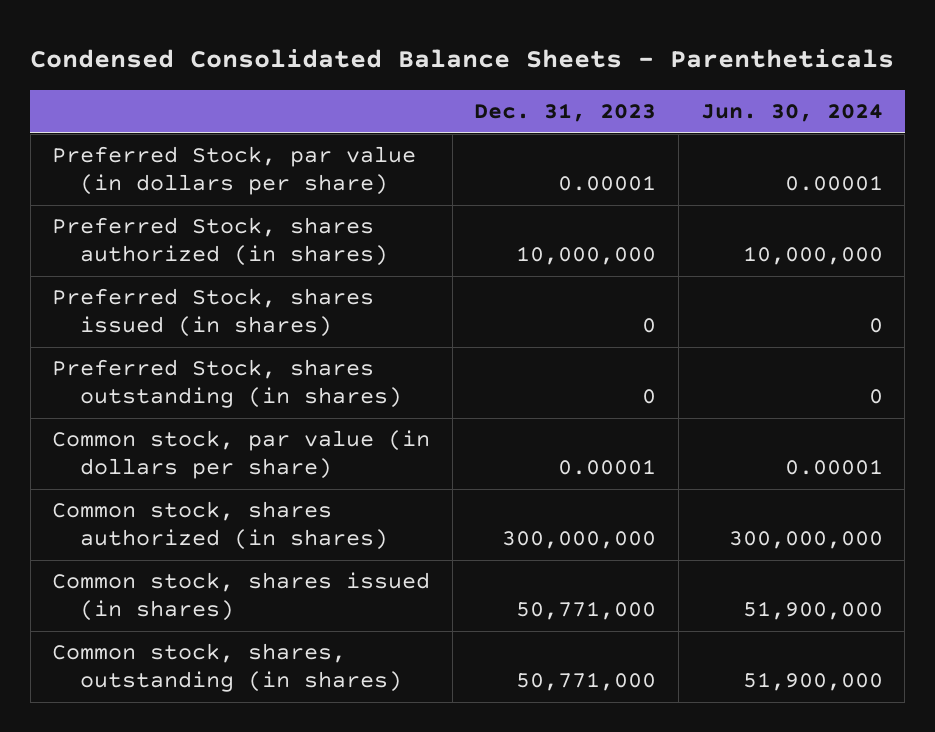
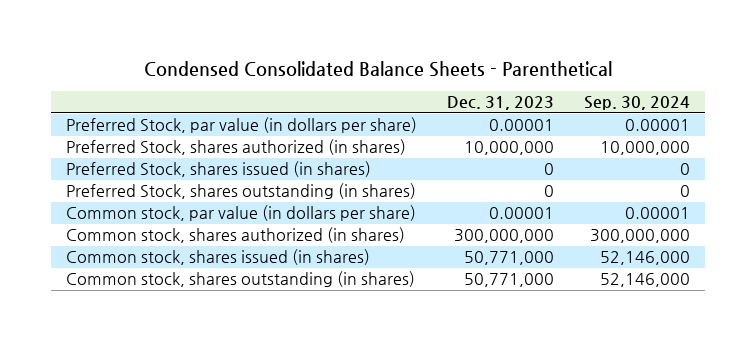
- Condensed Consolidated Balance Sheets - Parentheticals
+ Condensed Consolidated Balance Sheets - Parenthetical
- | Dec. 31, 2023 | Jun. 30, 2024
+ | Dec. 31, 2023 | Sep. 30, 2024
- Common stock, shares, outstanding (in shares) | 50,771,000 | 51,900,000
+ Common stock, shares outstanding (in shares) | 50,771,000 | 52,146,000

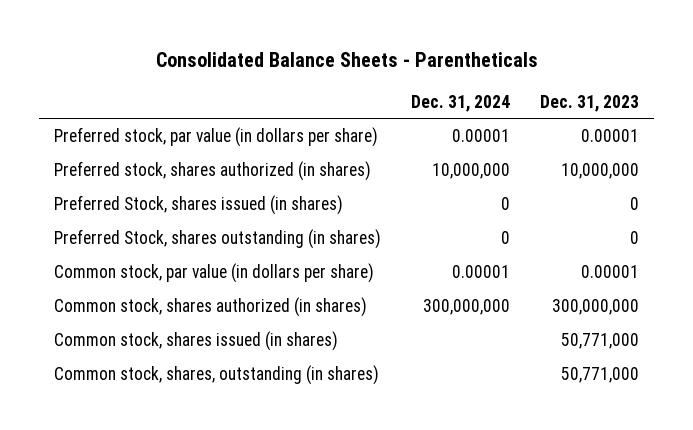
- Condensed Consolidated Balance Sheets - Parenthetical
+ Consolidated Balance Sheets - Parentheticals
- | Dec. 31, 2023 | Sep. 30, 2024
+ | Dec. 31, 2024 | Dec. 31, 2023
- Preferred Stock, par value (in dollars per share) | 0.00001 | 0.00001
- Preferred Stock, shares authorized (in shares) | 10,000,000 | 10,000,000
+ Preferred stock, par value (in dollars per share) | 0.00001 | 0.00001
+ Preferred stock, shares authorized (in shares) | 10,000,000 | 10,000,000
- Common stock, shares outstanding (in shares) | 50,771,000 | 52,146,000
+ Common stock, shares, outstanding (in shares) | | 50,771,000

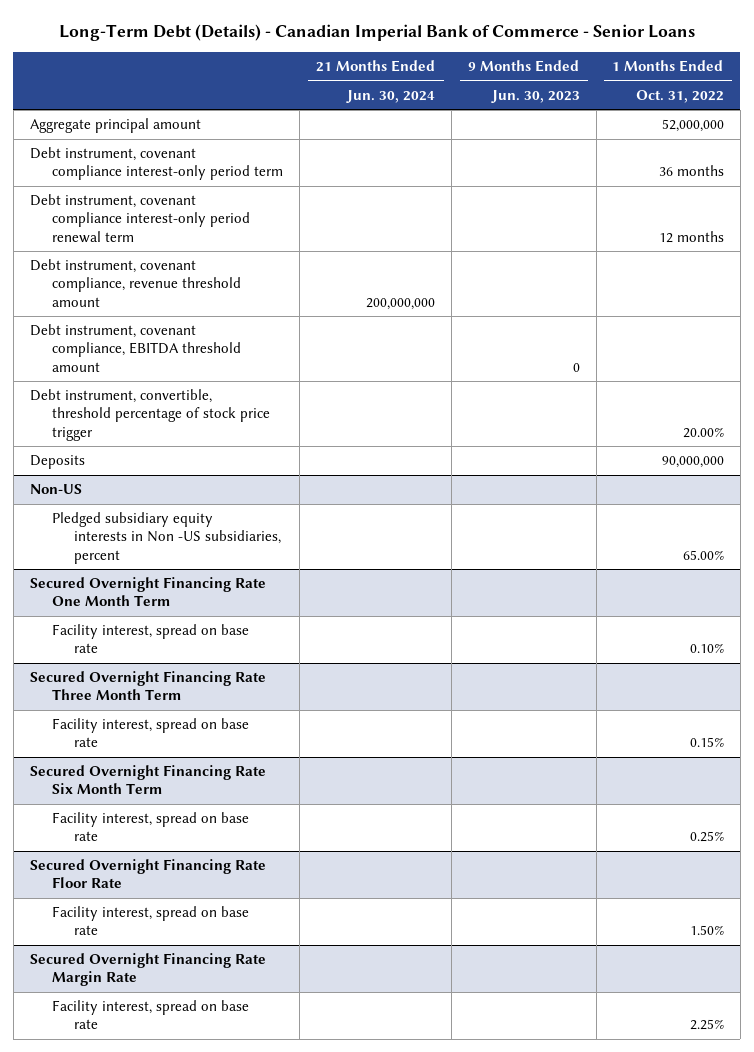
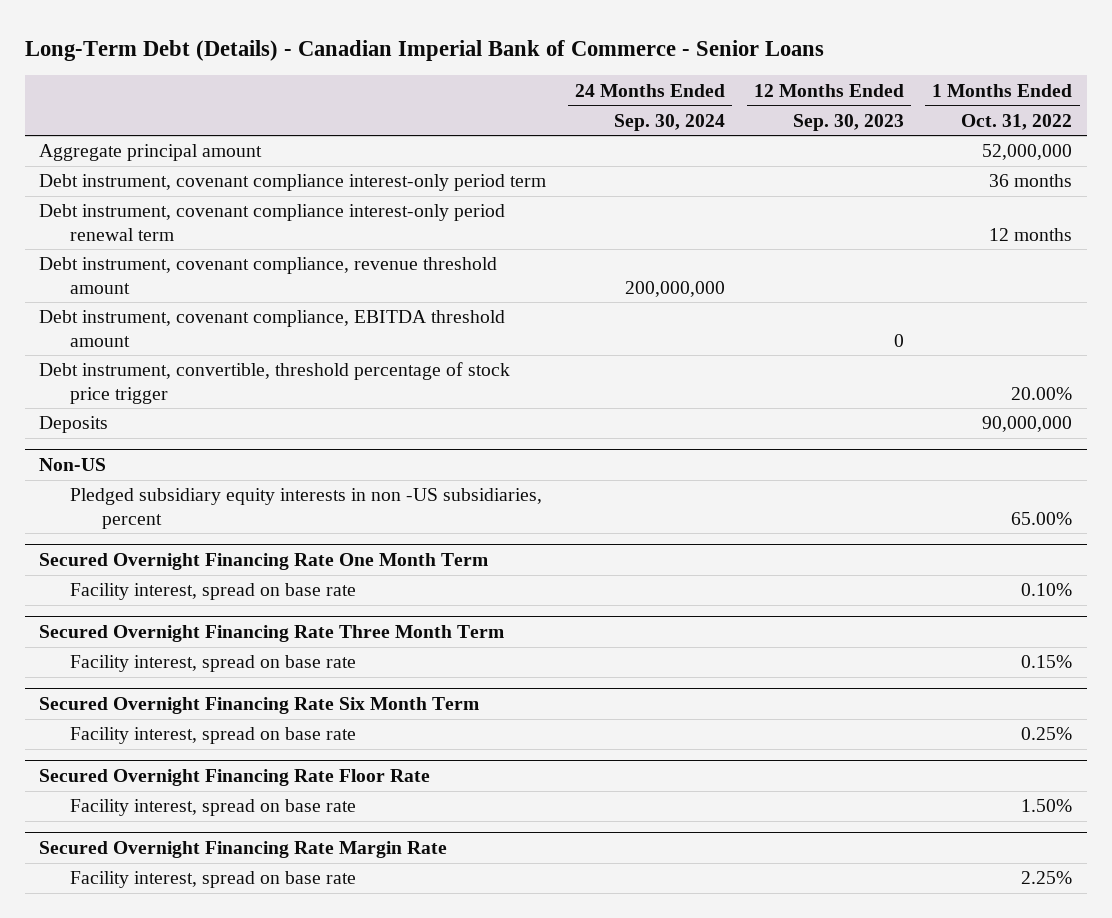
- | 21 Months Ended Jun. 30, 2024 | 9 Months Ended Jun. 30, 2023 | 1 Months Ended Oct. 31, 2022
+ | 24 Months Ended Sep. 30, 2024 | 12 Months Ended Sep. 30, 2023 | 1 Months Ended Oct. 31, 2022
@ Non-US
- Pledged subsidiary equity interests in Non -US subsidiaries, percent | | | 65.00%
+ Pledged subsidiary equity interests in non -US subsidiaries, percent | | | 65.00%

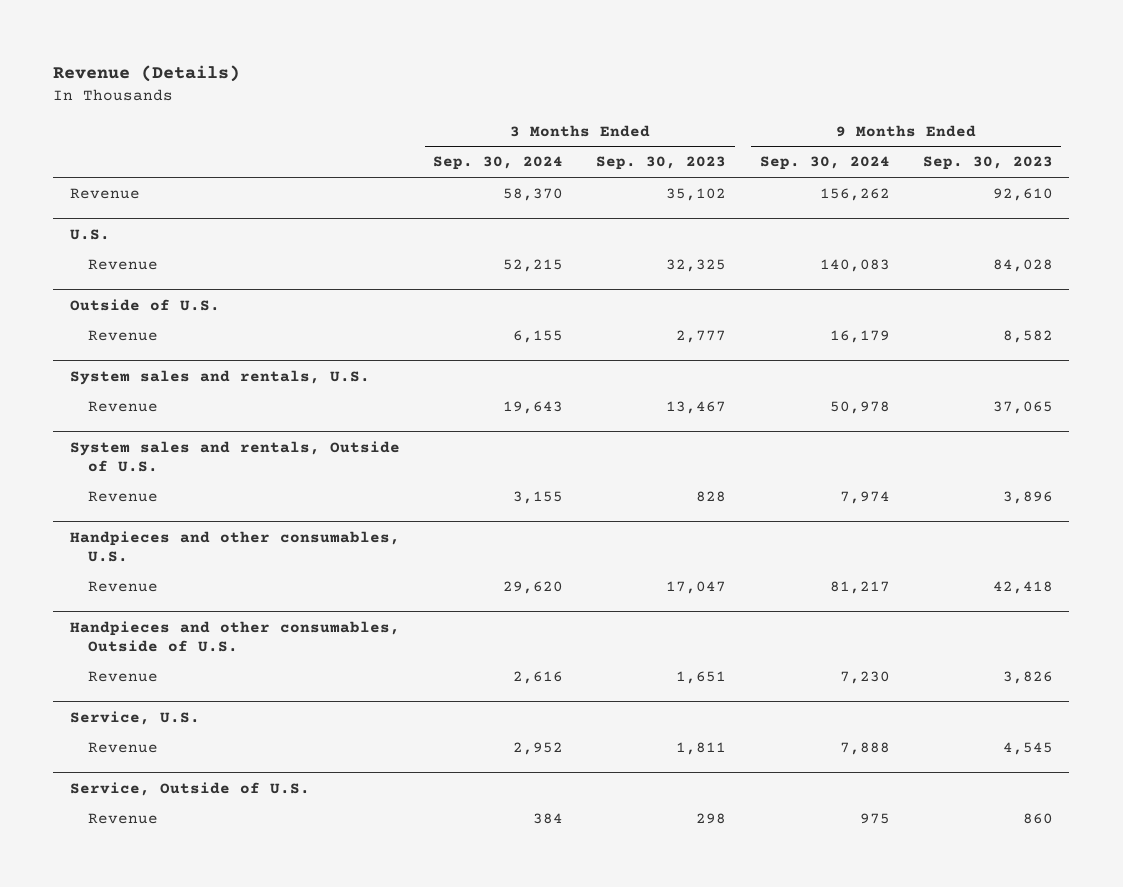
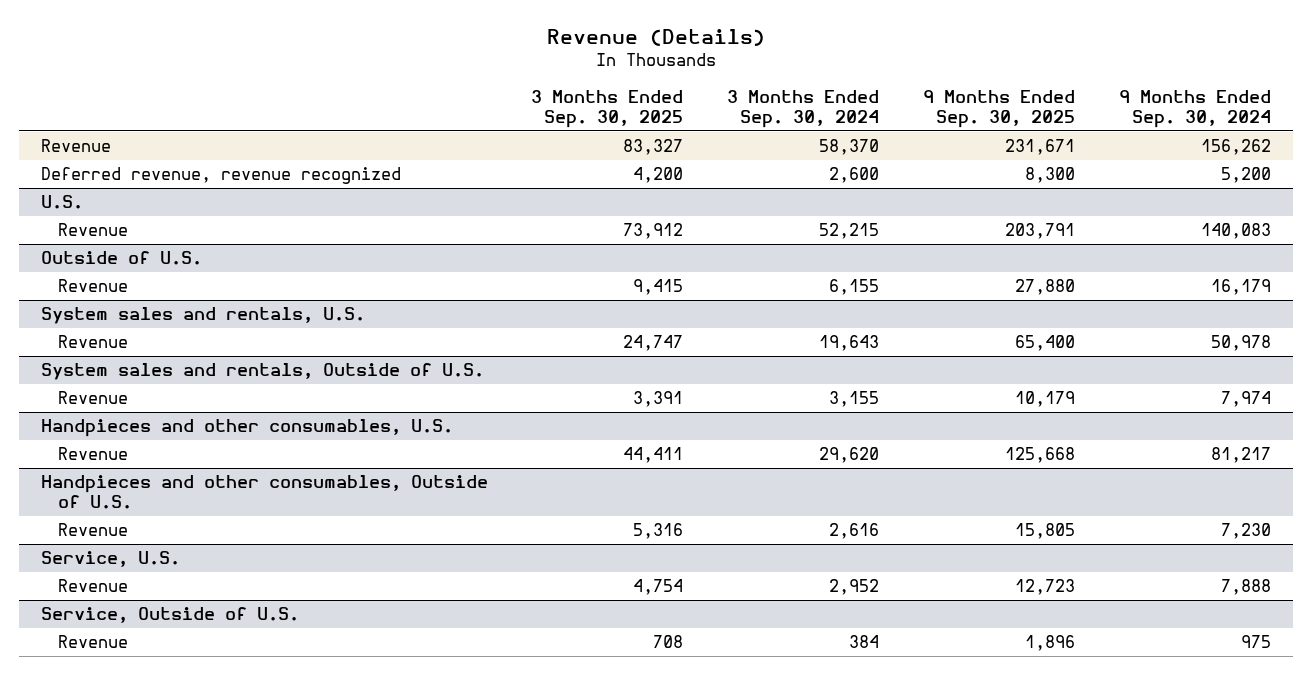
- | 3 Months Ended Sep. 30, 2024 | 3 Months Ended Sep. 30, 2023 | 9 Months Ended Sep. 30, 2024 | 9 Months Ended Sep. 30, 2023
+ | 3 Months Ended Sep. 30, 2025 | 3 Months Ended Sep. 30, 2024 | 9 Months Ended Sep. 30, 2025 | 9 Months Ended Sep. 30, 2024
+ Deferred revenue, revenue recognized | 4,200 | 2,600 | 8,300 | 5,200

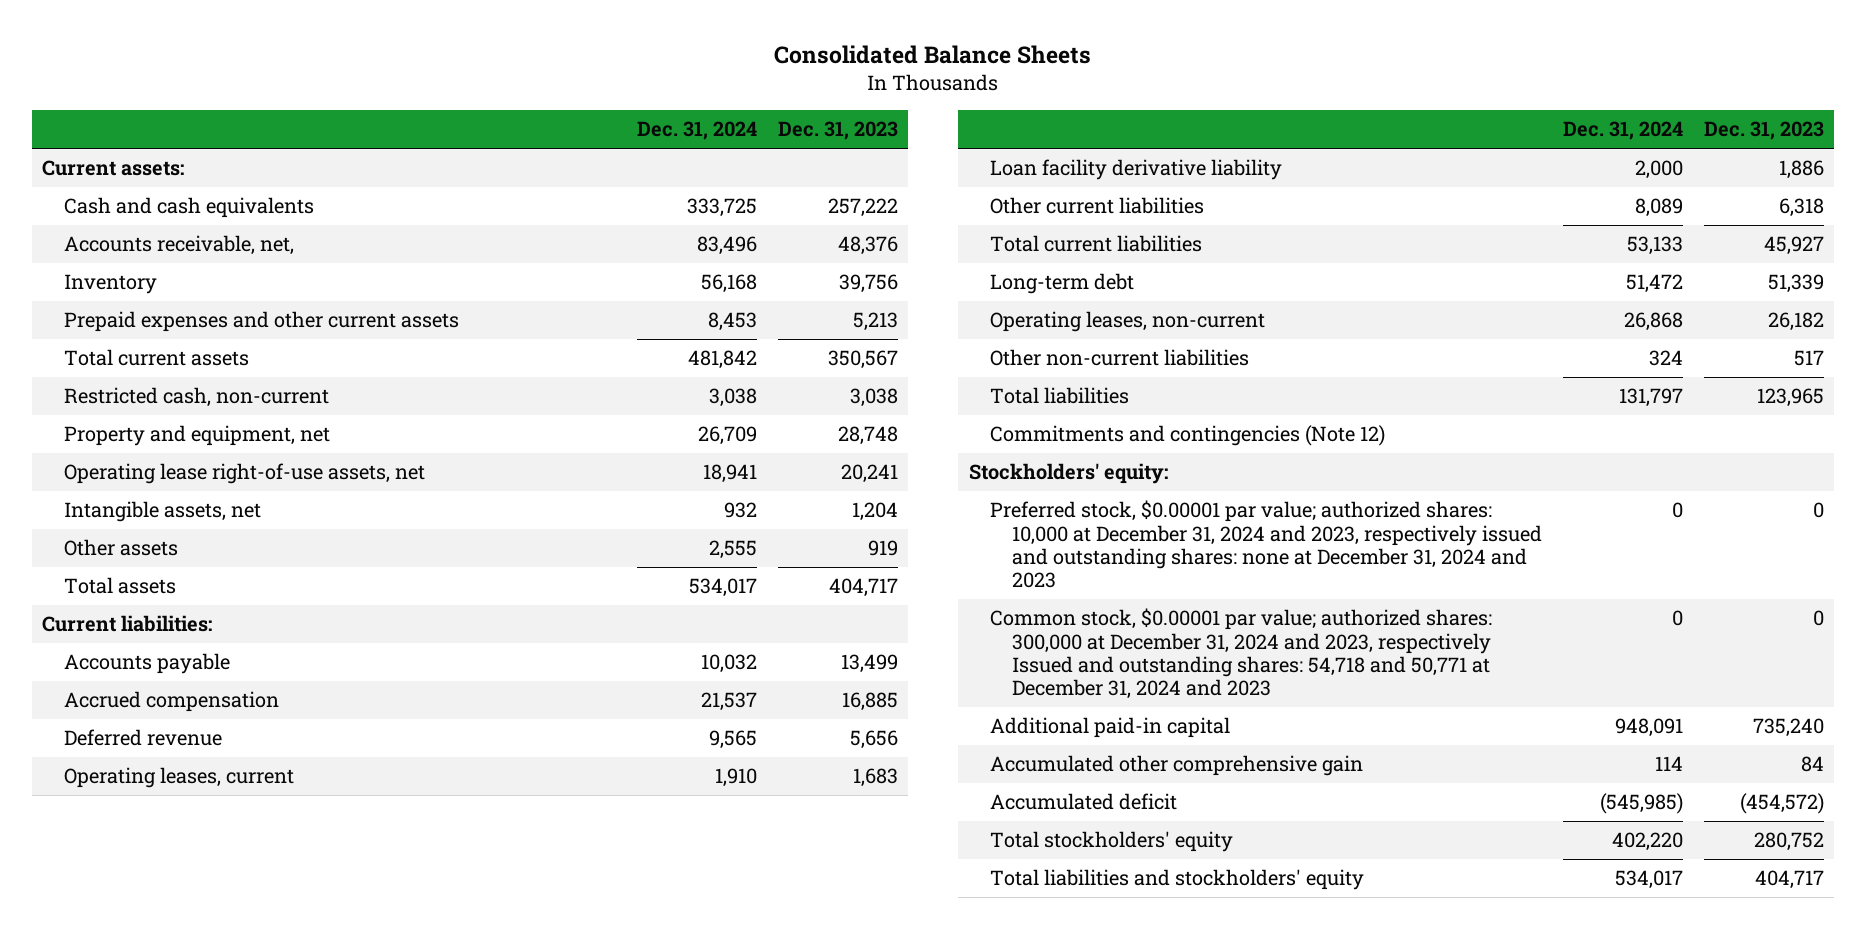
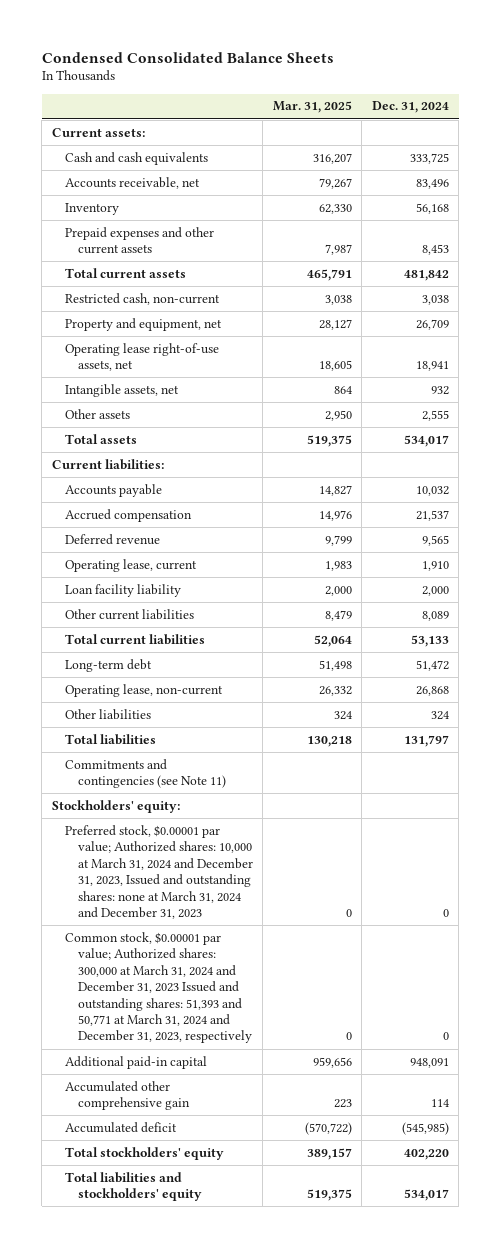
- Consolidated Balance Sheets
+ Condensed Consolidated Balance Sheets
- | Dec. 31, 2024 | Dec. 31, 2023
+ | Mar. 31, 2025 | Dec. 31, 2024
- Accounts receivable, net, | 83,496 | 48,376
+ Accounts receivable, net | 79,267 | 83,496
- Operating leases, current | 1,910 | 1,683
- Loan facility derivative liability | 2,000 | 1,886
+ Operating lease, current | 1,983 | 1,910
+ Loan facility liability | 2,000 | 2,000
- Operating leases, non-current | 26,868 | 26,182
- Other non-current liabilities | 324 | 517
+ Operating lease, non-current | 26,332 | 26,868
+ Other liabilities | 324 | 324
- Commitments and contingencies (Note 12)
+ Commitments and contingencies (see Note 11)
- Preferred stock, $0.00001 par value; authorized shares: 10,000 at December 31, 2024 and 2023, respectively issued and outstanding shares: none at December 31, 2024 and 2023 | 0 | 0
- Common stock, $0.00001 par value; authorized shares: 300,000 at December 31, 2024 and 2023, respectively Issued and outstanding shares: 54,718 and 50,771 at December 31, 2024 and 2023 | 0 | 0
+ Preferred stock, $0.00001 par value; Authorized shares: 10,000 at March 31, 2024 and December 31, 2023, Issued and outstanding shares: none at March 31, 2024 and December 31, 2023 | 0 | 0
+ Common stock, $0.00001 par value; Authorized shares: 300,000 at March 31, 2024 and December 31, 2023 Issued and outstanding shares: 51,393 and 50,771 at March 31, 2024 and December 31, 2023, respectively | 0 | 0

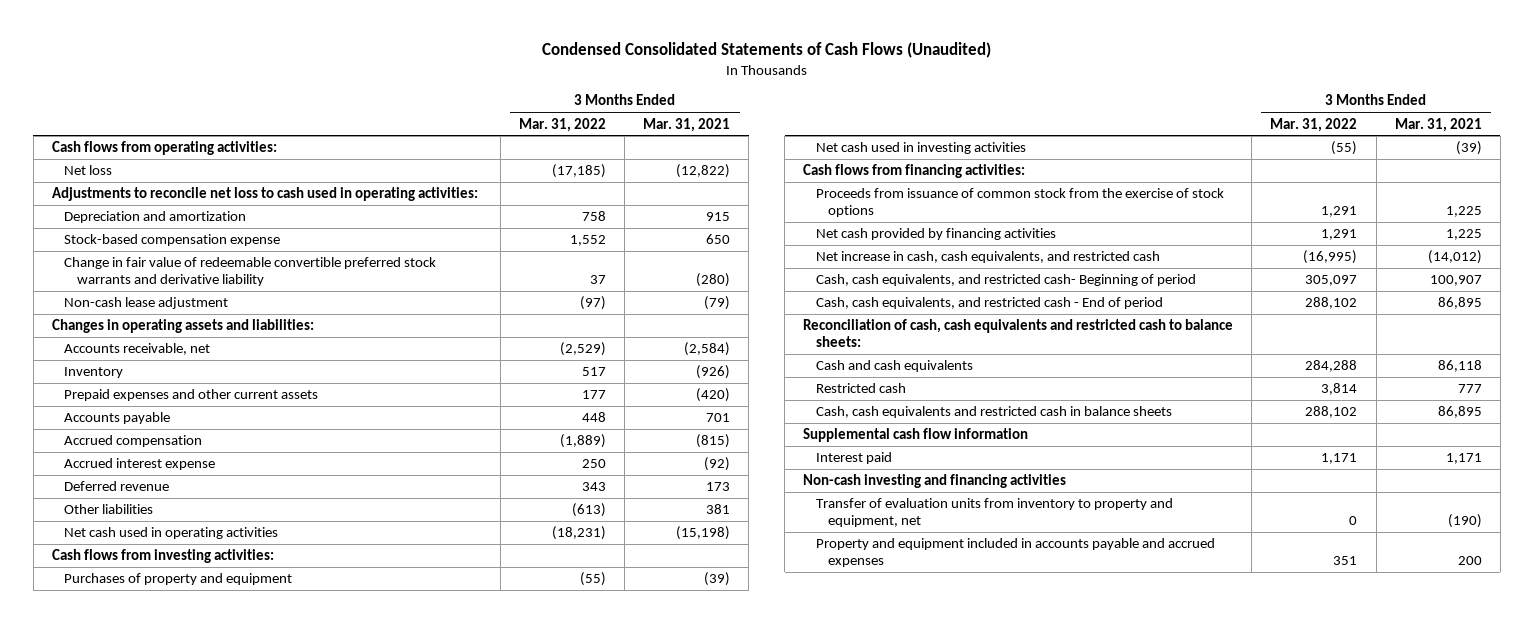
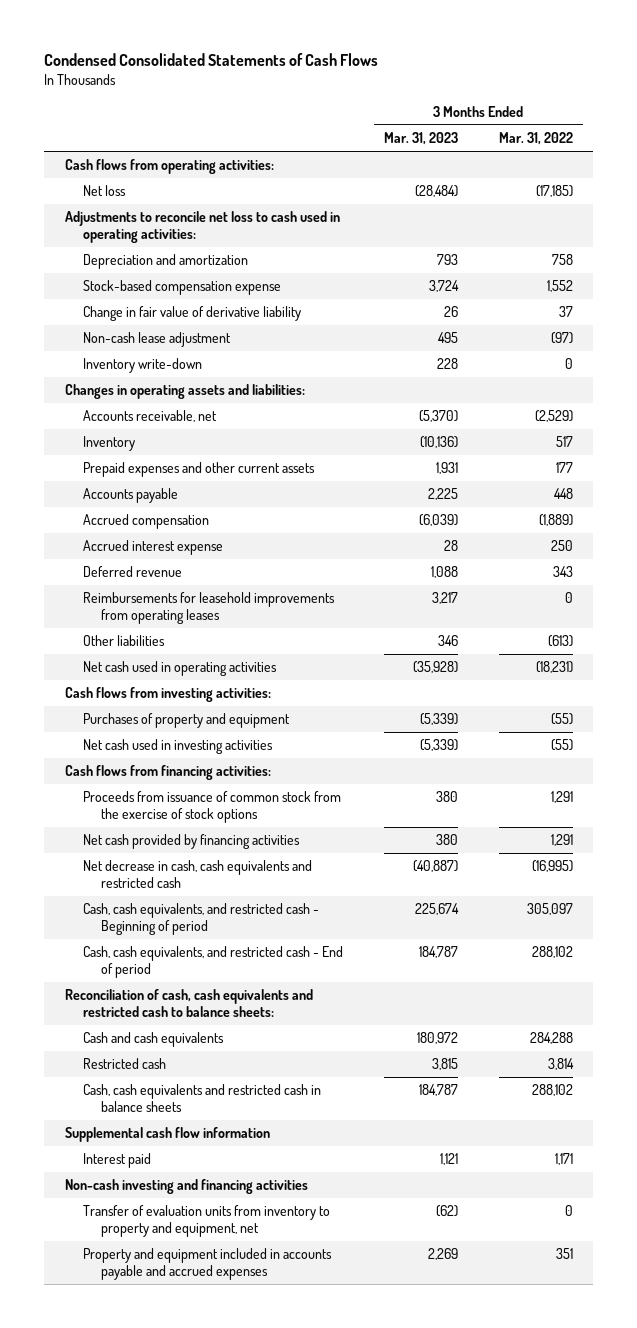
- Condensed Consolidated Statements of Cash Flows (Unaudited)
+ Condensed Consolidated Statements of Cash Flows
- | 3 Months Ended Mar. 31, 2022 | 3 Months Ended Mar. 31, 2021
+ | 3 Months Ended Mar. 31, 2023 | 3 Months Ended Mar. 31, 2022
- Change in fair value of redeemable convertible preferred stock warrants and derivative liability | 37 | (280)
+ Change in fair value of derivative liability | 26 | 37
+ Inventory write-down | 228 | 0
+ Reimbursements for leasehold improvements from operating leases | 3,217 | 0
- Net increase in cash, cash equivalents, and restricted cash | (16,995) | (14,012)
- Cash, cash equivalents, and restricted cash- Beginning of period | 305,097 | 100,907
+ Net decrease in cash, cash equivalents and restricted cash | (40,887) | (16,995)
+ Cash, cash equivalents, and restricted cash - Beginning of period | 225,674 | 305,097

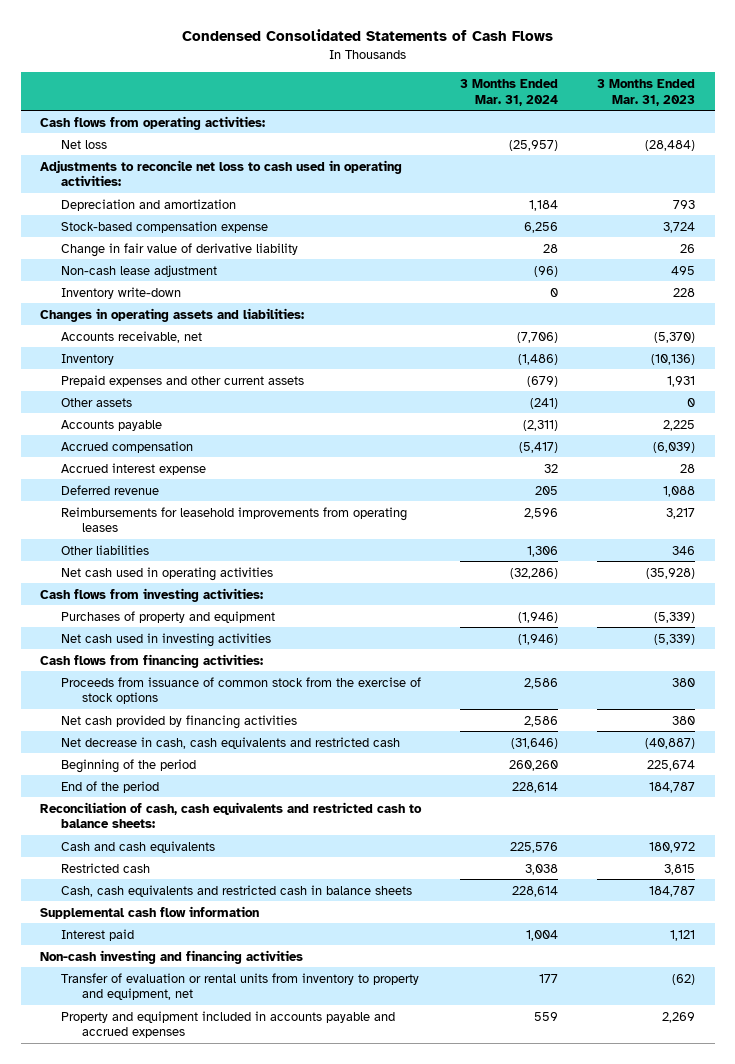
- | 3 Months Ended Mar. 31, 2023 | 3 Months Ended Mar. 31, 2022
+ | 3 Months Ended Mar. 31, 2024 | 3 Months Ended Mar. 31, 2023
+ Other assets | (241) | 0
- Cash, cash equivalents, and restricted cash - Beginning of period | 225,674 | 305,097
- Cash, cash equivalents, and restricted cash - End of period | 184,787 | 288,102
+ Beginning of the period | 260,260 | 225,674
+ End of the period | 228,614 | 184,787
- Transfer of evaluation units from inventory to property and equipment, net | (62) | 0
+ Transfer of evaluation or rental units from inventory to property and equipment, net | 177 | (62)

